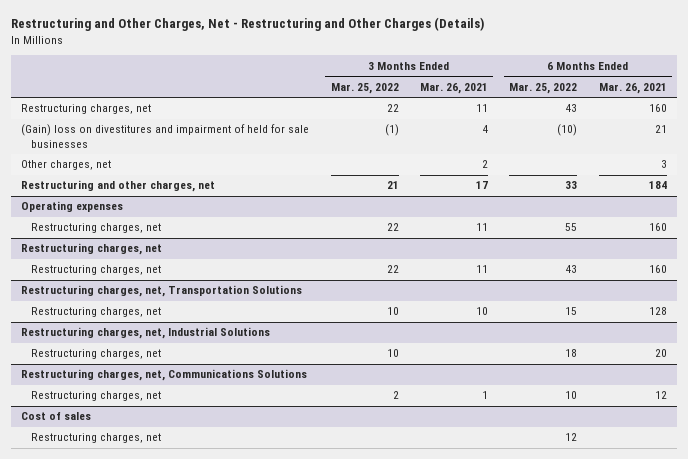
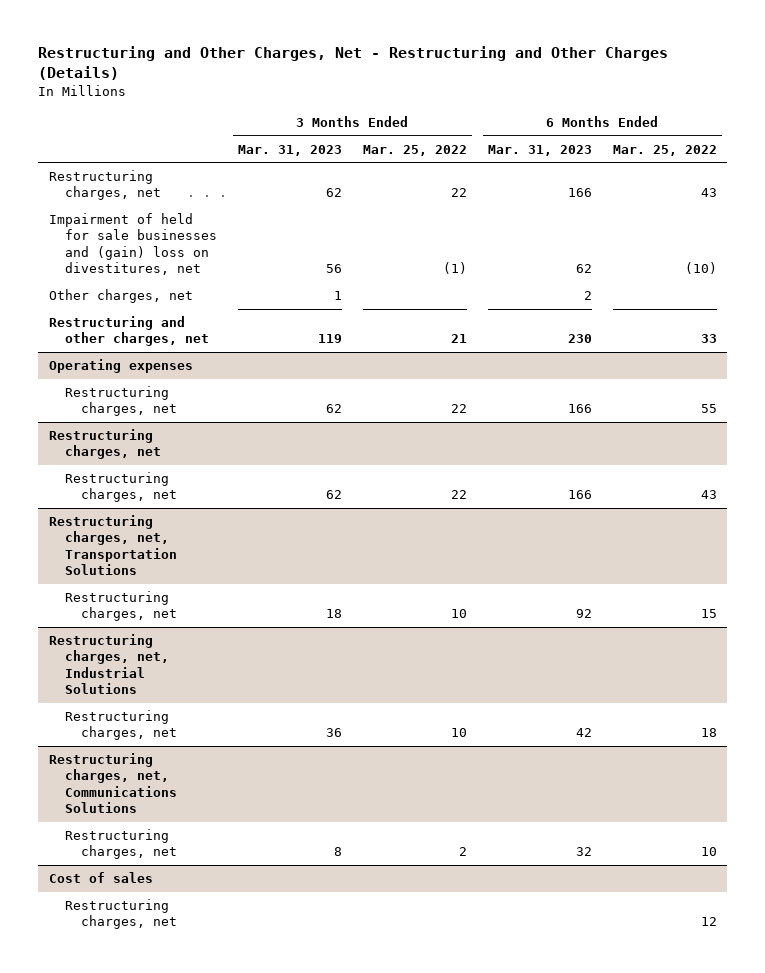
- | 3 Months Ended Mar. 25, 2022 | 3 Months Ended Mar. 26, 2021 | 6 Months Ended Mar. 25, 2022 | 6 Months Ended Mar. 26, 2021
+ | 3 Months Ended Mar. 31, 2023 | 3 Months Ended Mar. 25, 2022 | 6 Months Ended Mar. 31, 2023 | 6 Months Ended Mar. 25, 2022
- (Gain) loss on divestitures and impairment of held for sale businesses | (1) | 4 | (10) | 21
+ Impairment of held for sale businesses and (gain) loss on divestitures, net | 56 | (1) | 62 | (10)

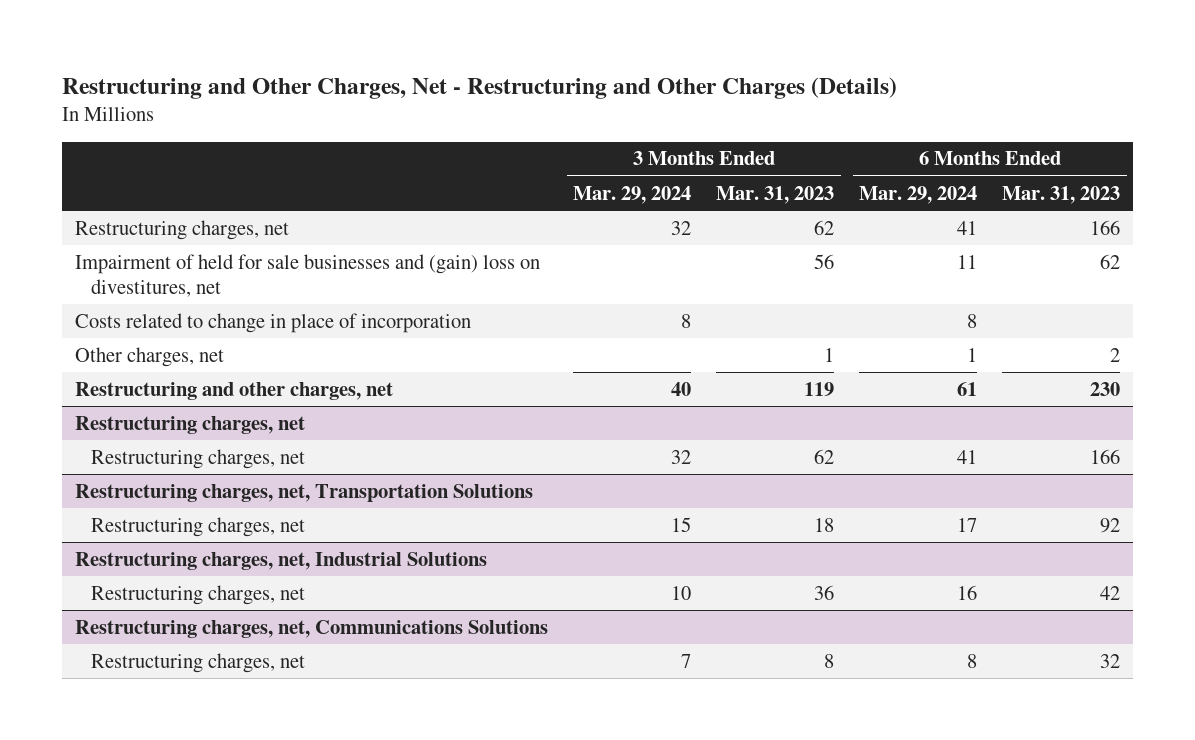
- | 3 Months Ended Mar. 31, 2023 | 3 Months Ended Mar. 25, 2022 | 6 Months Ended Mar. 31, 2023 | 6 Months Ended Mar. 25, 2022
+ | 3 Months Ended Mar. 29, 2024 | 3 Months Ended Mar. 31, 2023 | 6 Months Ended Mar. 29, 2024 | 6 Months Ended Mar. 31, 2023
+ Costs related to change in place of incorporation | 8 | | 8 |
- Operating expenses
- Restructuring charges, net | 62 | 22 | 166 | 55
- Cost of sales
- Restructuring charges, net | | | | 12

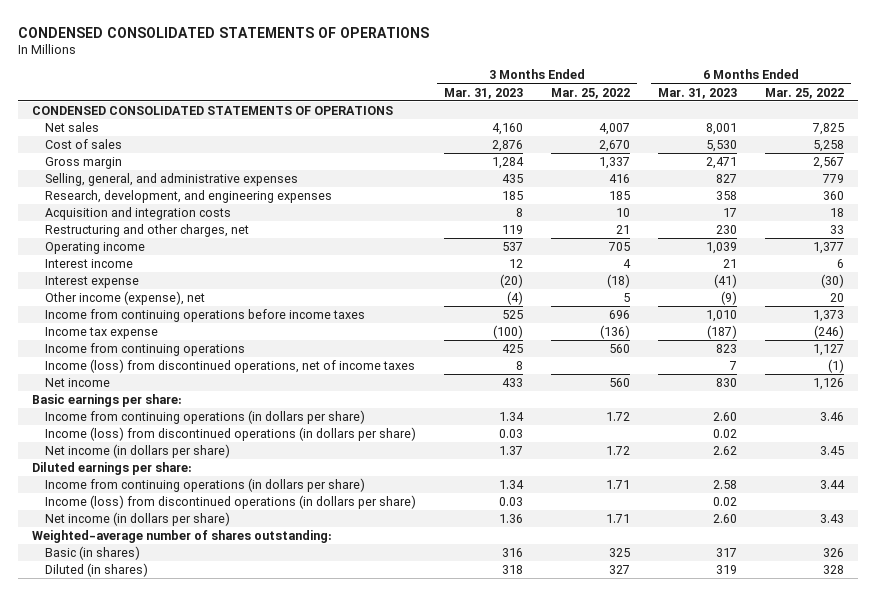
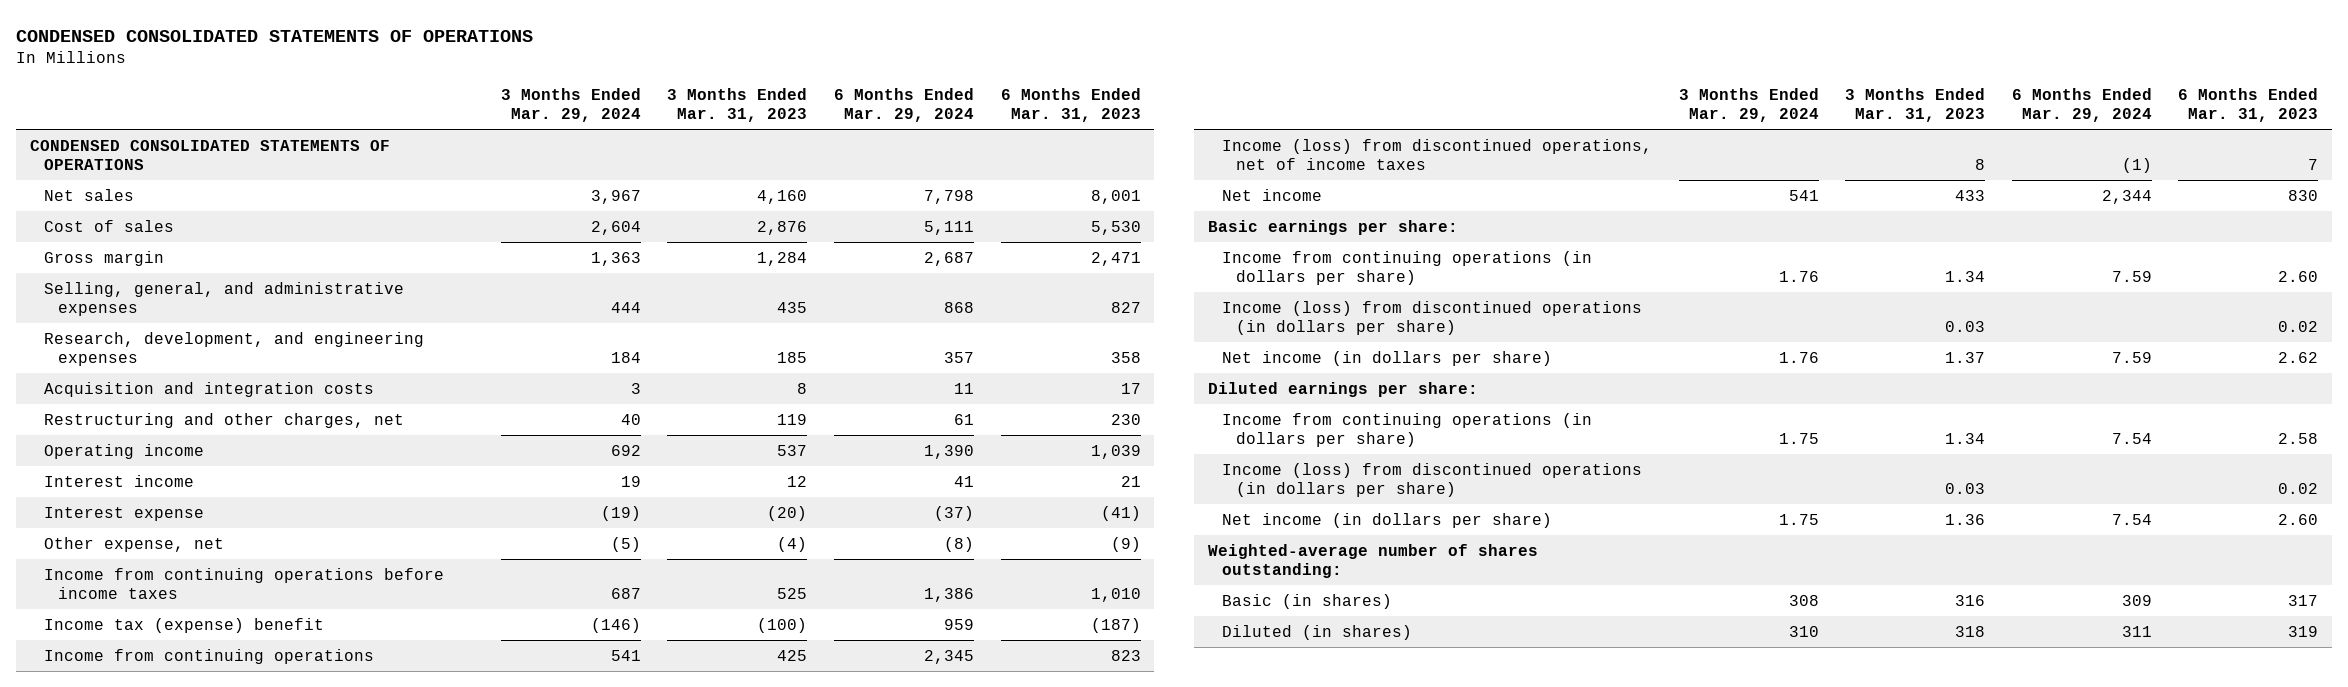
- | 3 Months Ended Mar. 31, 2023 | 3 Months Ended Mar. 25, 2022 | 6 Months Ended Mar. 31, 2023 | 6 Months Ended Mar. 25, 2022
+ | 3 Months Ended Mar. 29, 2024 | 3 Months Ended Mar. 31, 2023 | 6 Months Ended Mar. 29, 2024 | 6 Months Ended Mar. 31, 2023
- Other income (expense), net | (4) | 5 | (9) | 20
+ Other expense, net | (5) | (4) | (8) | (9)
- Income tax expense | (100) | (136) | (187) | (246)
+ Income tax (expense) benefit | (146) | (100) | 959 | (187)

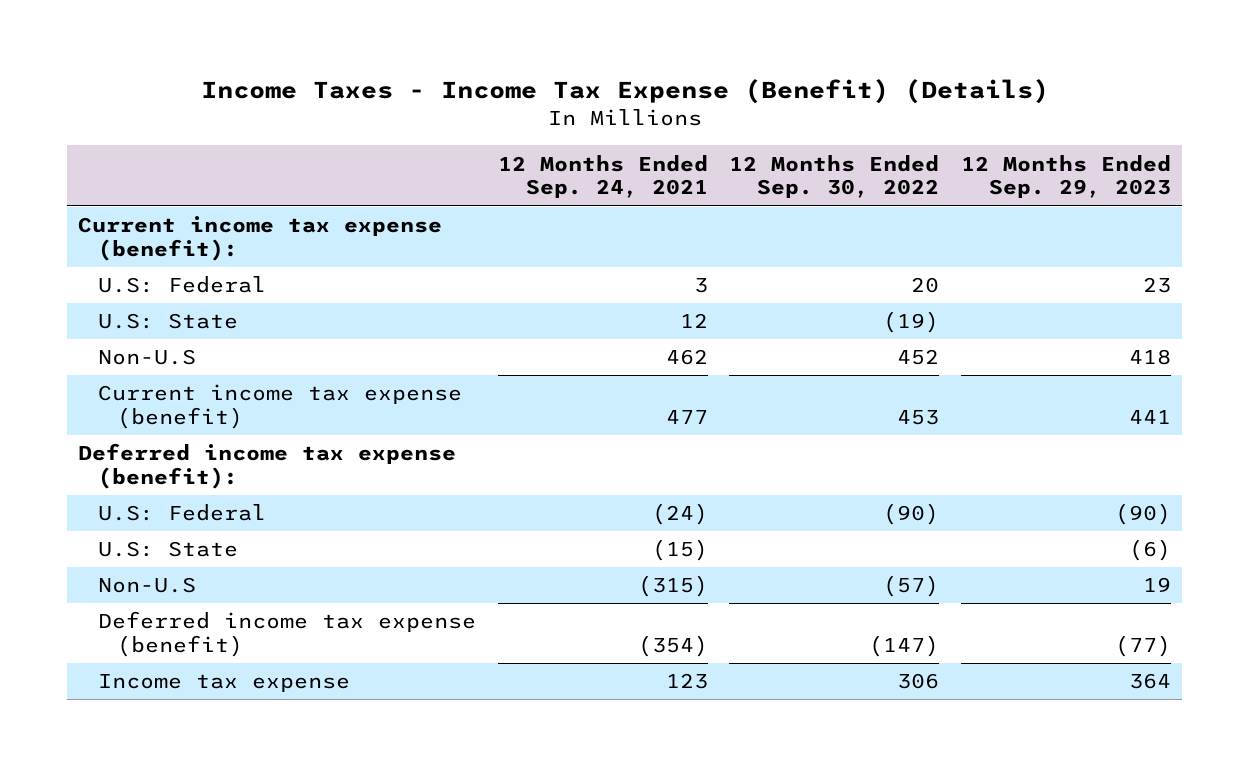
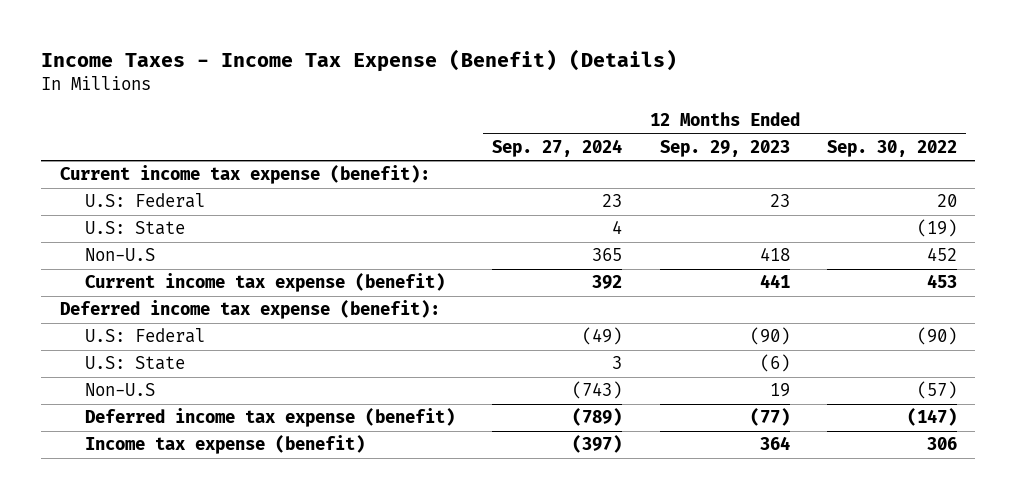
- | 12 Months Ended Sep. 24, 2021 | 12 Months Ended Sep. 30, 2022 | 12 Months Ended Sep. 29, 2023
+ | 12 Months Ended Sep. 27, 2024 | 12 Months Ended Sep. 29, 2023 | 12 Months Ended Sep. 30, 2022
- Income tax expense | 123 | 306 | 364
+ Income tax expense (benefit) | (397) | 364 | 306

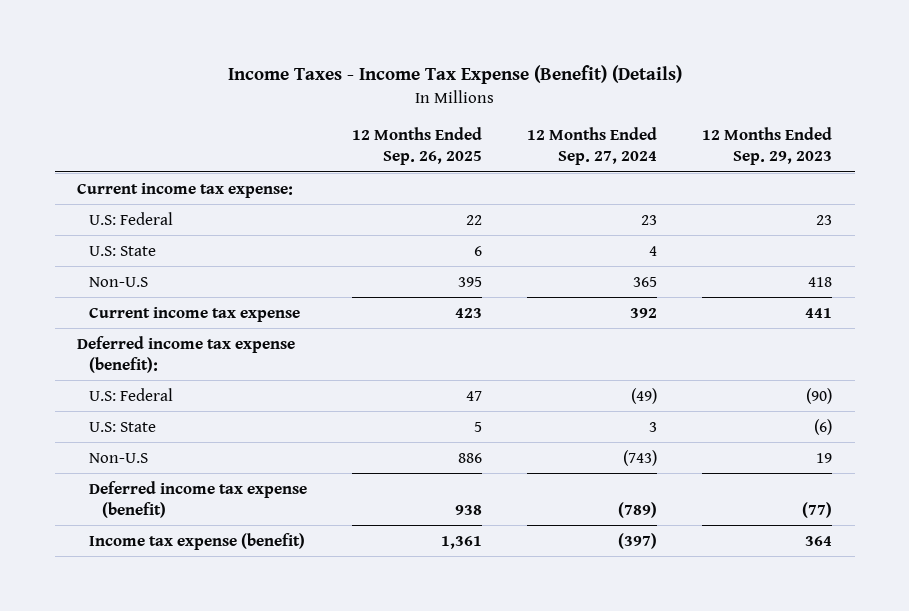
- | 12 Months Ended Sep. 27, 2024 | 12 Months Ended Sep. 29, 2023 | 12 Months Ended Sep. 30, 2022
+ | 12 Months Ended Sep. 26, 2025 | 12 Months Ended Sep. 27, 2024 | 12 Months Ended Sep. 29, 2023
- Current income tax expense (benefit):
+ Current income tax expense:
- Current income tax expense (benefit) | 392 | 441 | 453
+ Current income tax expense | 423 | 392 | 441

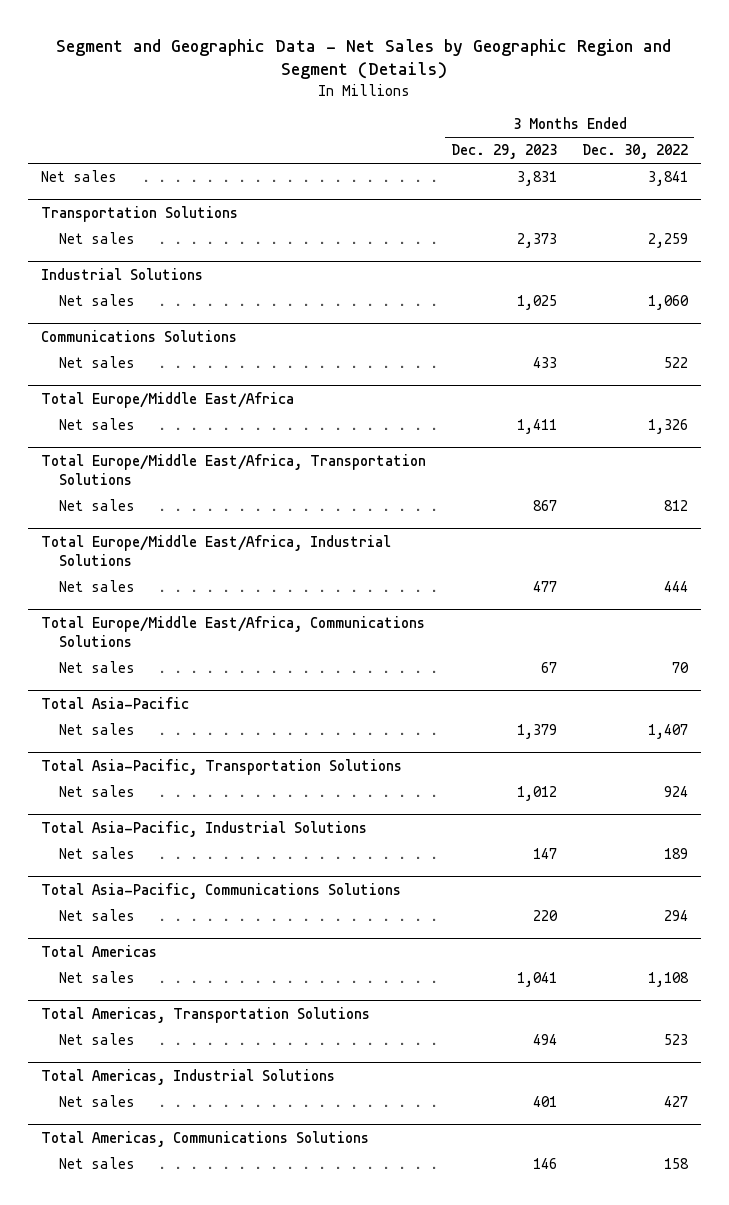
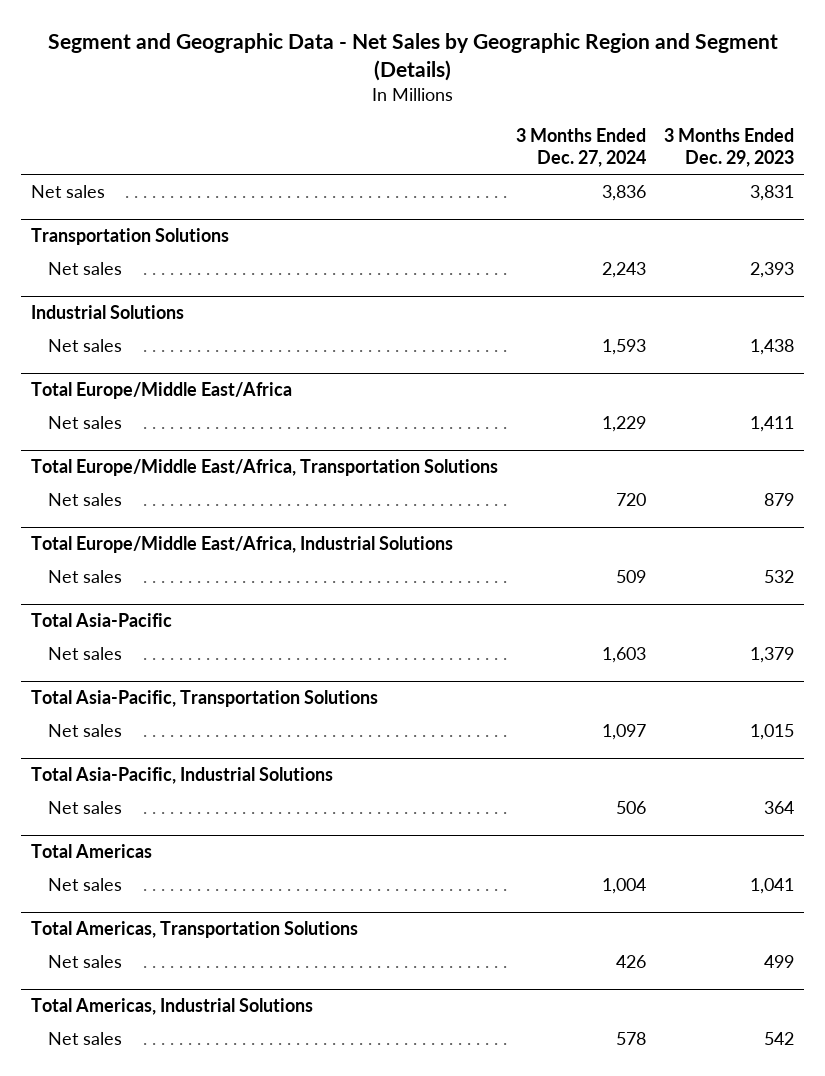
- | 3 Months Ended Dec. 29, 2023 | 3 Months Ended Dec. 30, 2022
+ | 3 Months Ended Dec. 27, 2024 | 3 Months Ended Dec. 29, 2023
@ Transportation Solutions
- Net sales | 2,373 | 2,259
+ Net sales | 2,243 | 2,393
@ Industrial Solutions
- Net sales | 1,025 | 1,060
- Communications Solutions
- Net sales | 433 | 522
@ Industrial Solutions
+ Net sales | 1,593 | 1,438
@ Total Europe/Middle East/Africa, Transportation Solutions
- Net sales | 867 | 812
+ Net sales | 720 | 879
@ Total Europe/Middle East/Africa, Industrial Solutions
- Net sales | 477 | 444
- Total Europe/Middle East/Africa, Communications Solutions
- Net sales | 67 | 70
@ Total Europe/Middle East/Africa, Industrial Solutions
+ Net sales | 509 | 532
@ Total Asia-Pacific, Transportation Solutions
- Net sales | 1,012 | 924
+ Net sales | 1,097 | 1,015
@ Total Asia-Pacific, Industrial Solutions
- Net sales | 147 | 189
- Total Asia-Pacific, Communications Solutions
- Net sales | 220 | 294
@ Total Asia-Pacific, Industrial Solutions
+ Net sales | 506 | 364
@ Total Americas, Transportation Solutions
- Net sales | 494 | 523
+ Net sales | 426 | 499
@ Total Americas, Industrial Solutions
- Net sales | 401 | 427
- Total Americas, Communications Solutions
- Net sales | 146 | 158
@ Total Americas, Industrial Solutions
+ Net sales | 578 | 542

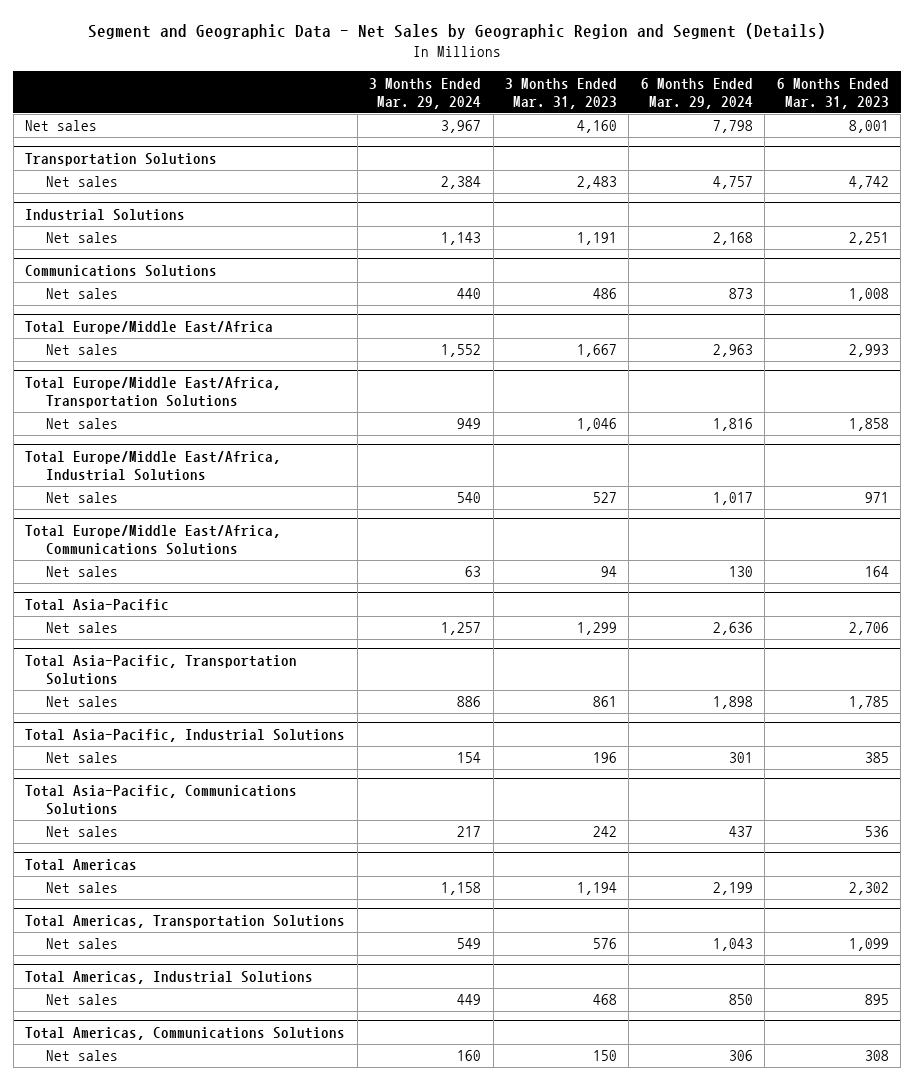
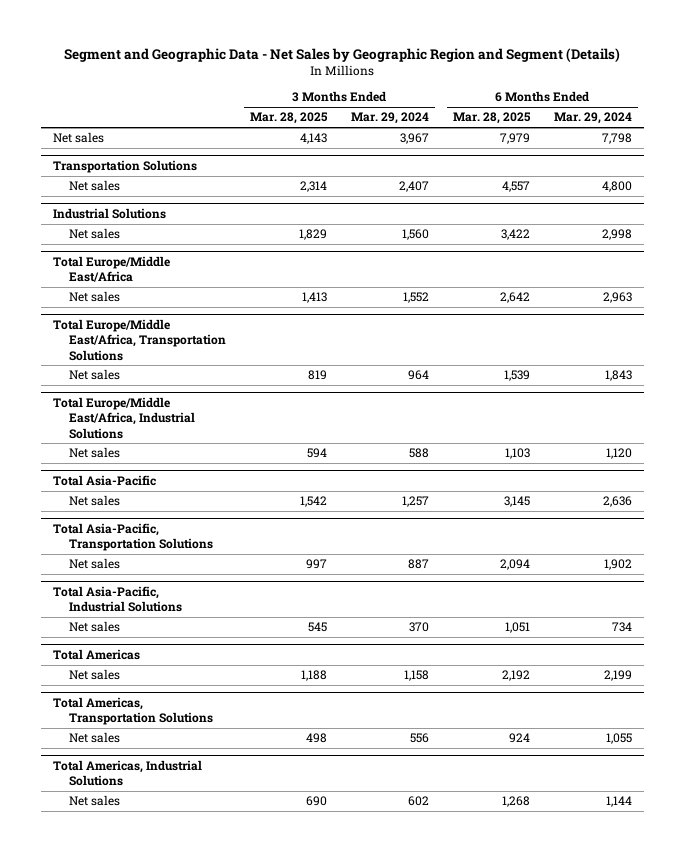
- | 3 Months Ended Mar. 29, 2024 | 3 Months Ended Mar. 31, 2023 | 6 Months Ended Mar. 29, 2024 | 6 Months Ended Mar. 31, 2023
+ | 3 Months Ended Mar. 28, 2025 | 3 Months Ended Mar. 29, 2024 | 6 Months Ended Mar. 28, 2025 | 6 Months Ended Mar. 29, 2024
@ Transportation Solutions
- Net sales | 2,384 | 2,483 | 4,757 | 4,742
+ Net sales | 2,314 | 2,407 | 4,557 | 4,800
@ Industrial Solutions
- Net sales | 1,143 | 1,191 | 2,168 | 2,251
- Communications Solutions
- Net sales | 440 | 486 | 873 | 1,008
@ Industrial Solutions
+ Net sales | 1,829 | 1,560 | 3,422 | 2,998
@ Total Europe/Middle East/Africa, Transportation Solutions
- Net sales | 949 | 1,046 | 1,816 | 1,858
+ Net sales | 819 | 964 | 1,539 | 1,843
@ Total Europe/Middle East/Africa, Industrial Solutions
- Net sales | 540 | 527 | 1,017 | 971
- Total Europe/Middle East/Africa, Communications Solutions
- Net sales | 63 | 94 | 130 | 164
@ Total Europe/Middle East/Africa, Industrial Solutions
+ Net sales | 594 | 588 | 1,103 | 1,120
@ Total Asia-Pacific, Transportation Solutions
- Net sales | 886 | 861 | 1,898 | 1,785
+ Net sales | 997 | 887 | 2,094 | 1,902
@ Total Asia-Pacific, Industrial Solutions
- Net sales | 154 | 196 | 301 | 385
- Total Asia-Pacific, Communications Solutions
- Net sales | 217 | 242 | 437 | 536
@ Total Asia-Pacific, Industrial Solutions
+ Net sales | 545 | 370 | 1,051 | 734
@ Total Americas, Transportation Solutions
- Net sales | 549 | 576 | 1,043 | 1,099
+ Net sales | 498 | 556 | 924 | 1,055
@ Total Americas, Industrial Solutions
- Net sales | 449 | 468 | 850 | 895
- Total Americas, Communications Solutions
- Net sales | 160 | 150 | 306 | 308
@ Total Americas, Industrial Solutions
+ Net sales | 690 | 602 | 1,268 | 1,144

